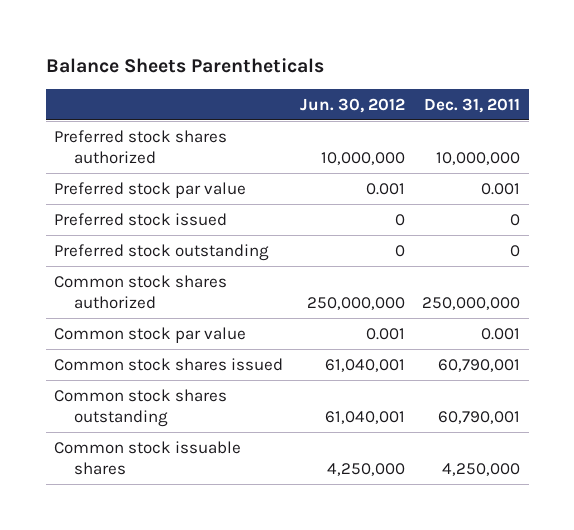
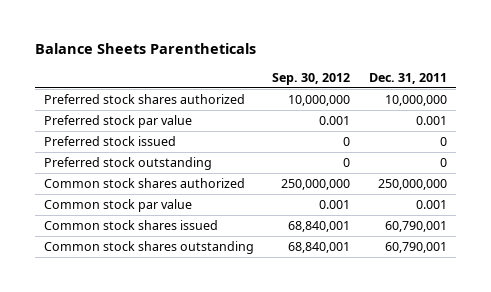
- | Jun. 30, 2012 | Dec. 31, 2011
+ | Sep. 30, 2012 | Dec. 31, 2011
- Common stock issuable shares | 4,250,000 | 4,250,000

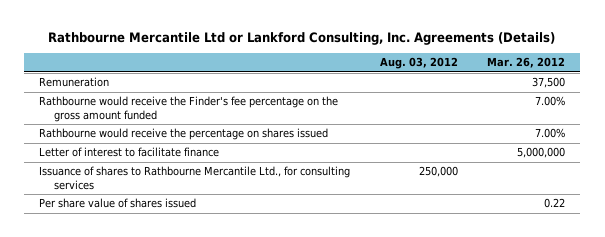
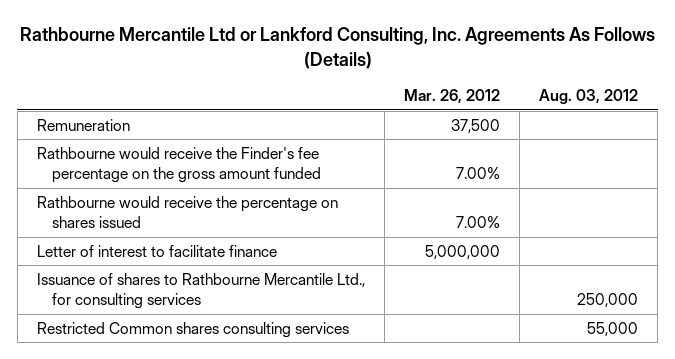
- Rathbourne Mercantile Ltd or Lankford Consulting, Inc. Agreements (Details)
+ Rathbourne Mercantile Ltd or Lankford Consulting, Inc. Agreements As Follows (Details)
- | Aug. 03, 2012 | Mar. 26, 2012
+ | Mar. 26, 2012 | Aug. 03, 2012
- Per share value of shares issued | | 0.22
+ Restricted Common shares consulting services | | 55,000

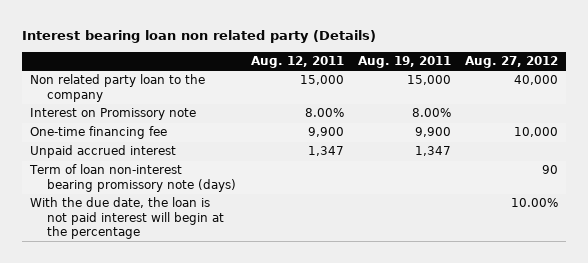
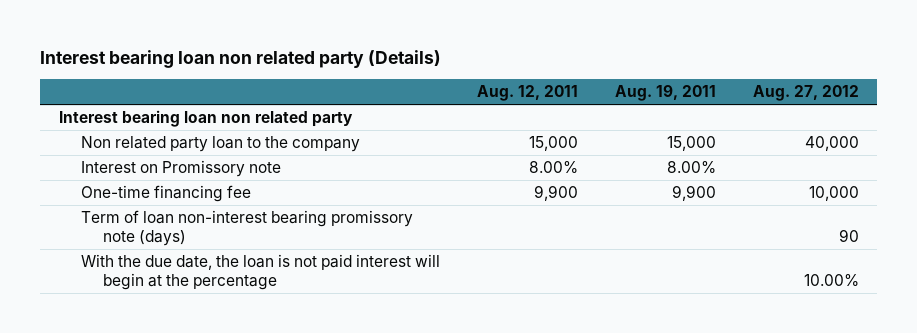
+ Interest bearing loan non related party
- Unpaid accrued interest | 1,347 | 1,347 |

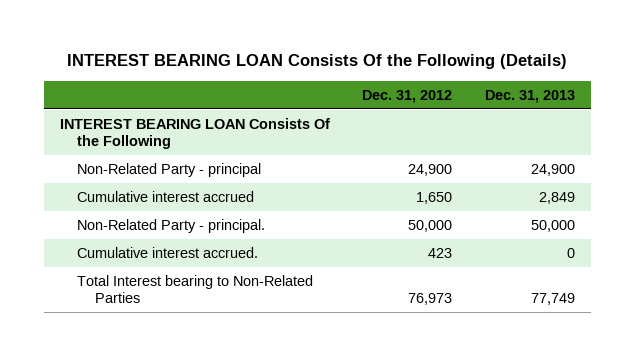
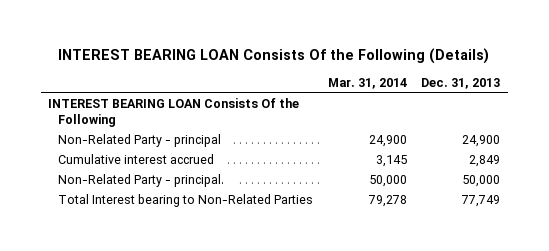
- | Dec. 31, 2012 | Dec. 31, 2013
+ | Mar. 31, 2014 | Dec. 31, 2013
- Cumulative interest accrued. | 423 | 0

